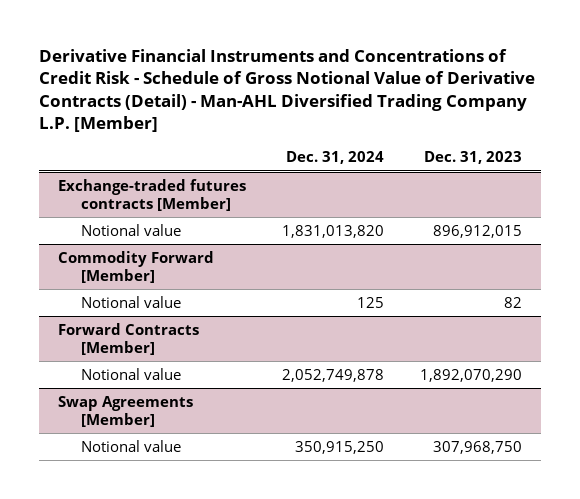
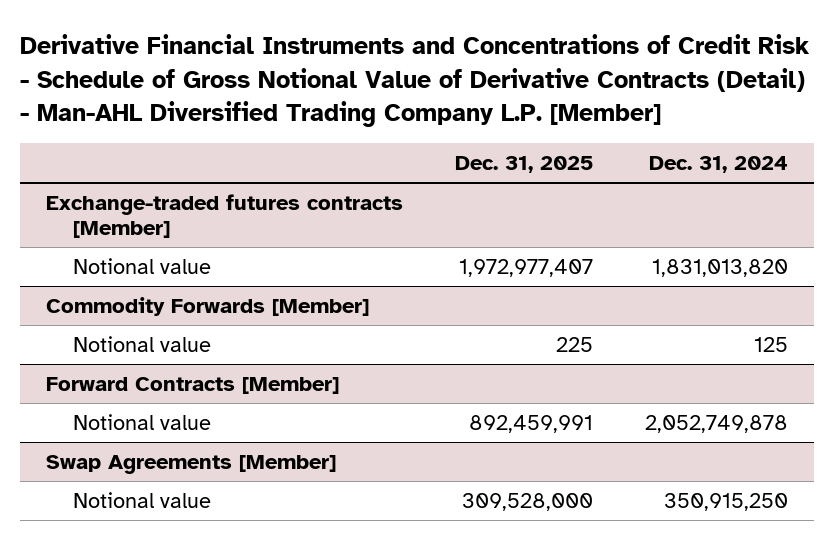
- | Dec. 31, 2024 | Dec. 31, 2023
+ | Dec. 31, 2025 | Dec. 31, 2024
- Commodity Forward [Member]
+ Commodity Forwards [Member]

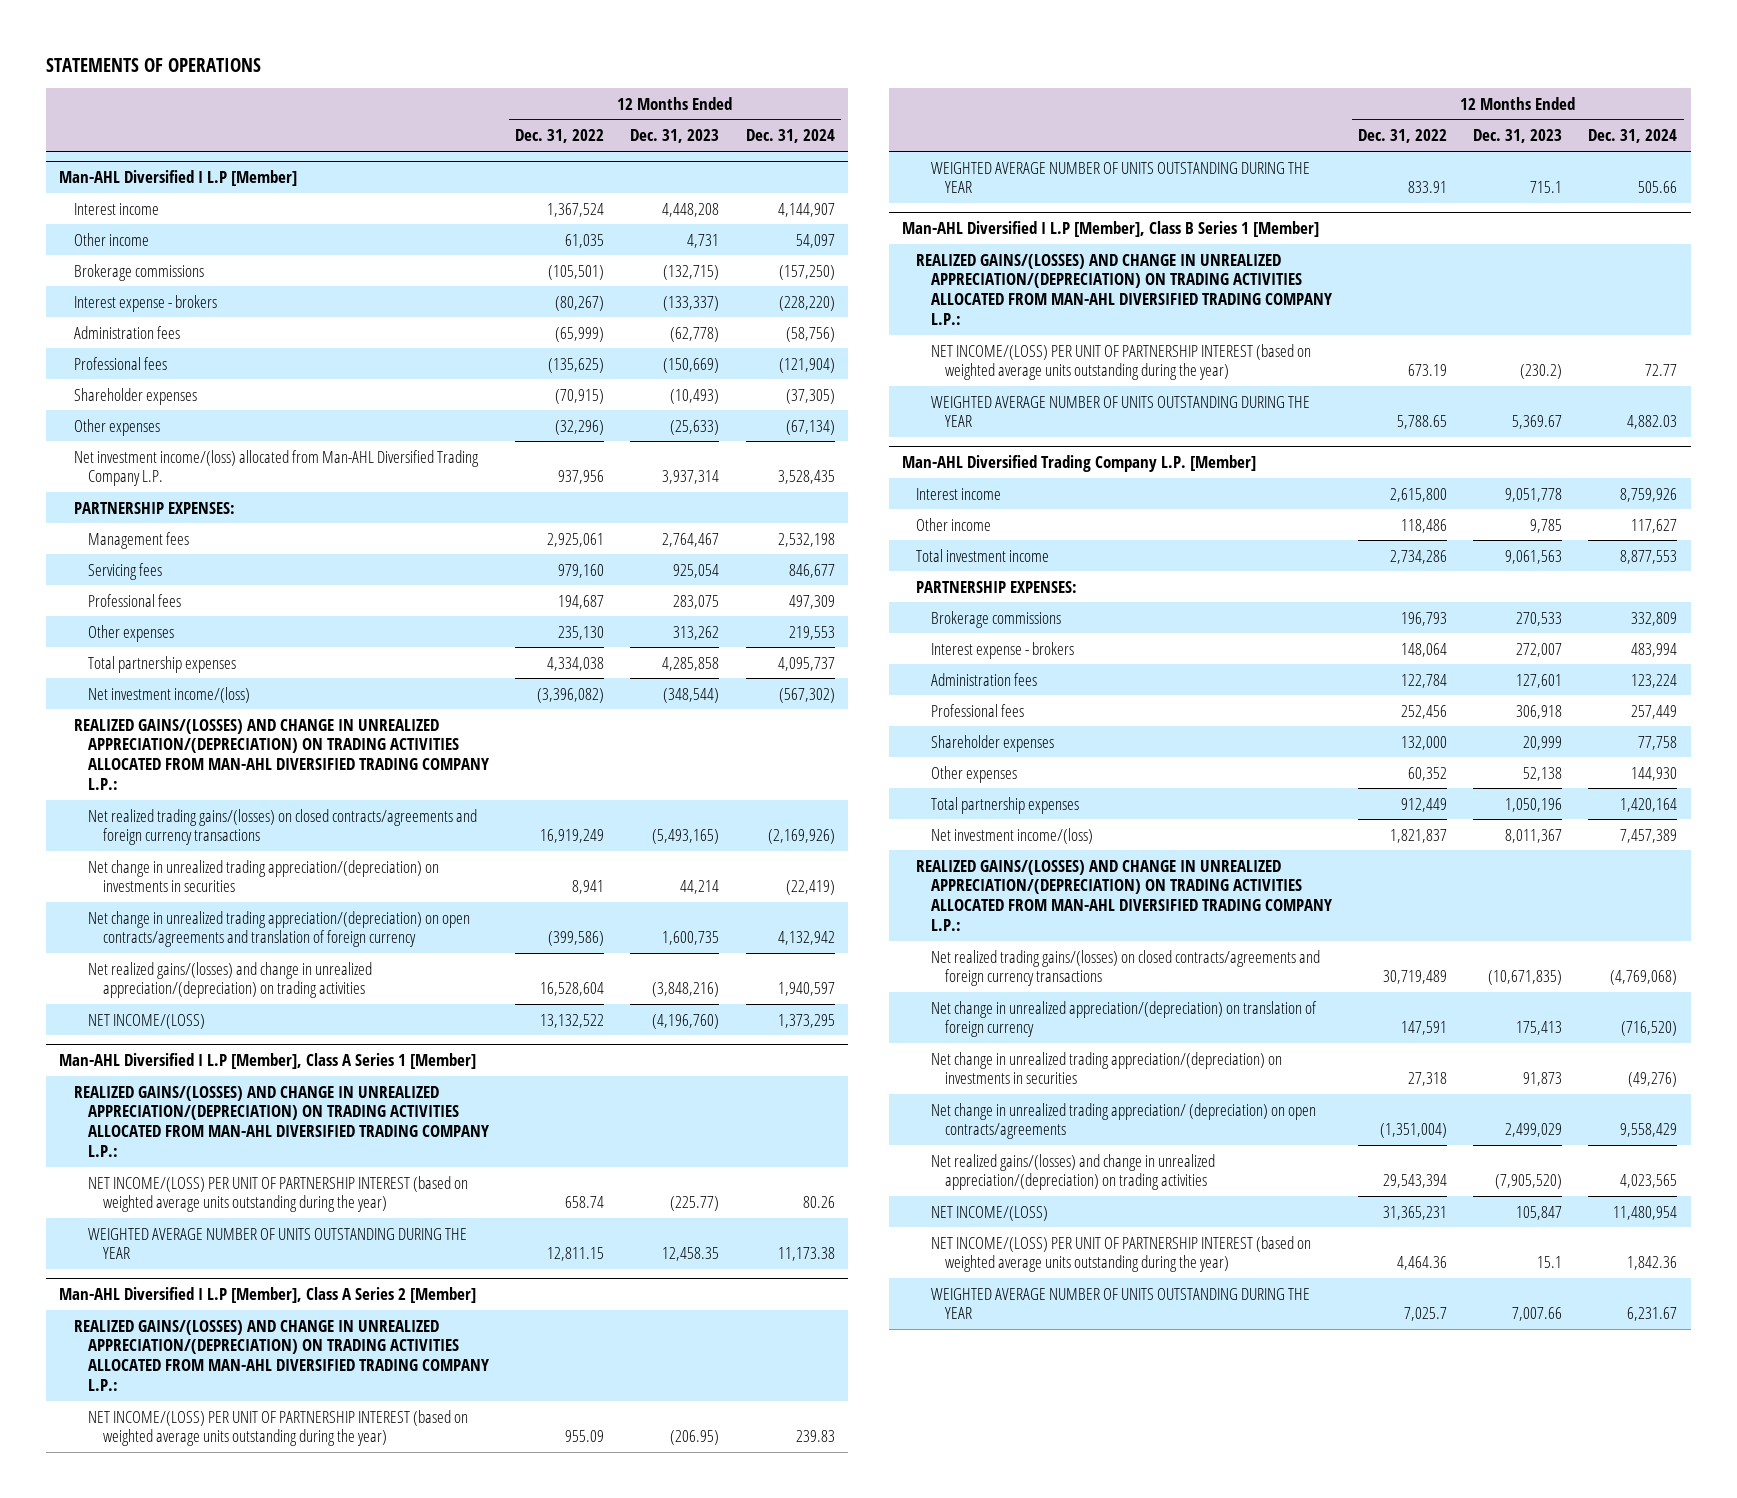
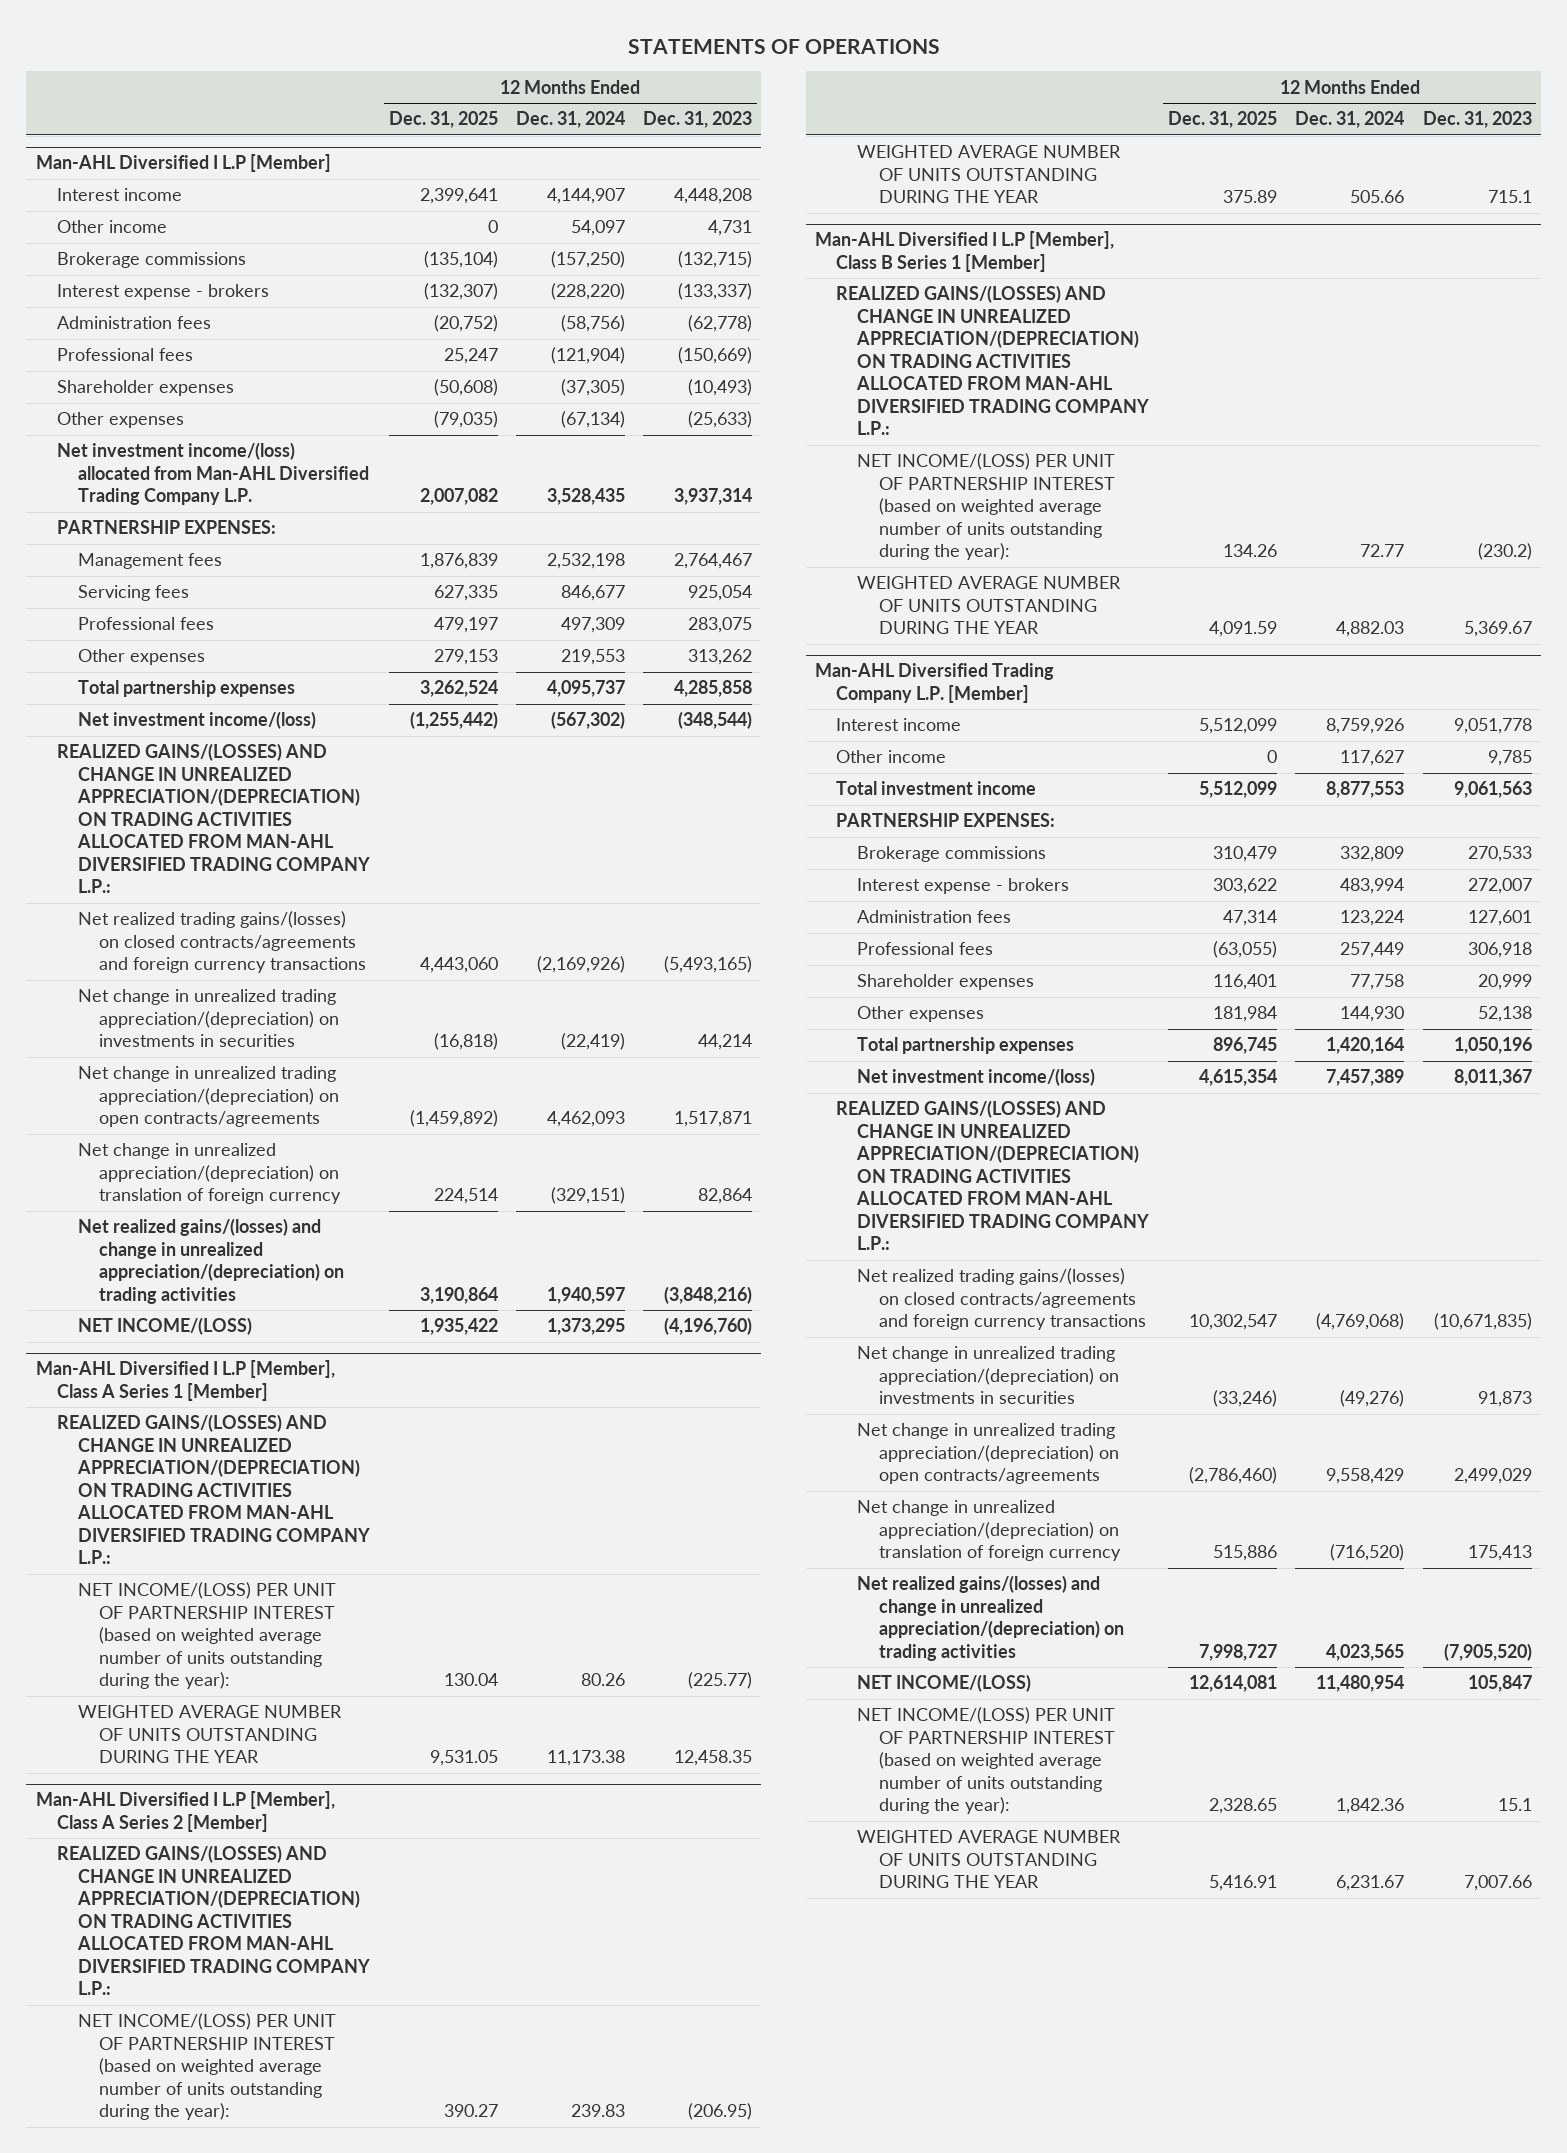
- | 12 Months Ended Dec. 31, 2022 | 12 Months Ended Dec. 31, 2023 | 12 Months Ended Dec. 31, 2024
+ | 12 Months Ended Dec. 31, 2025 | 12 Months Ended Dec. 31, 2024 | 12 Months Ended Dec. 31, 2023
@ Man-AHL Diversified I L.P [Member]
- Net change in unrealized trading appreciation/(depreciation) on open contracts/agreements and translation of foreign currency | (399,586) | 1,600,735 | 4,132,942
+ Net change in unrealized trading appreciation/(depreciation) on open contracts/agreements | (1,459,892) | 4,462,093 | 1,517,871
+ Net change in unrealized appreciation/(depreciation) on translation of foreign currency | 224,514 | (329,151) | 82,864
@ Man-AHL Diversified I L.P [Member], Class A Series 1 [Member]
- NET INCOME/(LOSS) PER UNIT OF PARTNERSHIP INTEREST (based on weighted average units outstanding during the year) | 658.74 | (225.77) | 80.26
+ NET INCOME/(LOSS) PER UNIT OF PARTNERSHIP INTEREST (based on weighted average number of units outstanding during the year): | 130.04 | 80.26 | (225.77)
@ Man-AHL Diversified I L.P [Member], Class A Series 2 [Member]
- NET INCOME/(LOSS) PER UNIT OF PARTNERSHIP INTEREST (based on weighted average units outstanding during the year) | 955.09 | (206.95) | 239.83
+ NET INCOME/(LOSS) PER UNIT OF PARTNERSHIP INTEREST (based on weighted average number of units outstanding during the year): | 390.27 | 239.83 | (206.95)
@ Man-AHL Diversified I L.P [Member], Class B Series 1 [Member]
- NET INCOME/(LOSS) PER UNIT OF PARTNERSHIP INTEREST (based on weighted average units outstanding during the year) | 673.19 | (230.2) | 72.77
+ NET INCOME/(LOSS) PER UNIT OF PARTNERSHIP INTEREST (based on weighted average number of units outstanding during the year): | 134.26 | 72.77 | (230.2)
@ Man-AHL Diversified Trading Company L.P. [Member]
- Net change in unrealized trading appreciation/ (depreciation) on open contracts/agreements | (1,351,004) | 2,499,029 | 9,558,429
+ Net change in unrealized trading appreciation/(depreciation) on open contracts/agreements | (2,786,460) | 9,558,429 | 2,499,029
moved down: Net change in unrealized appreciation/(depreciation) on translation of foreign currency | 515,886 | (716,520) | 175,413
- NET INCOME/(LOSS) PER UNIT OF PARTNERSHIP INTEREST (based on weighted average units outstanding during the year) | 4,464.36 | 15.1 | 1,842.36
+ NET INCOME/(LOSS) PER UNIT OF PARTNERSHIP INTEREST (based on weighted average number of units outstanding during the year): | 2,328.65 | 1,842.36 | 15.1

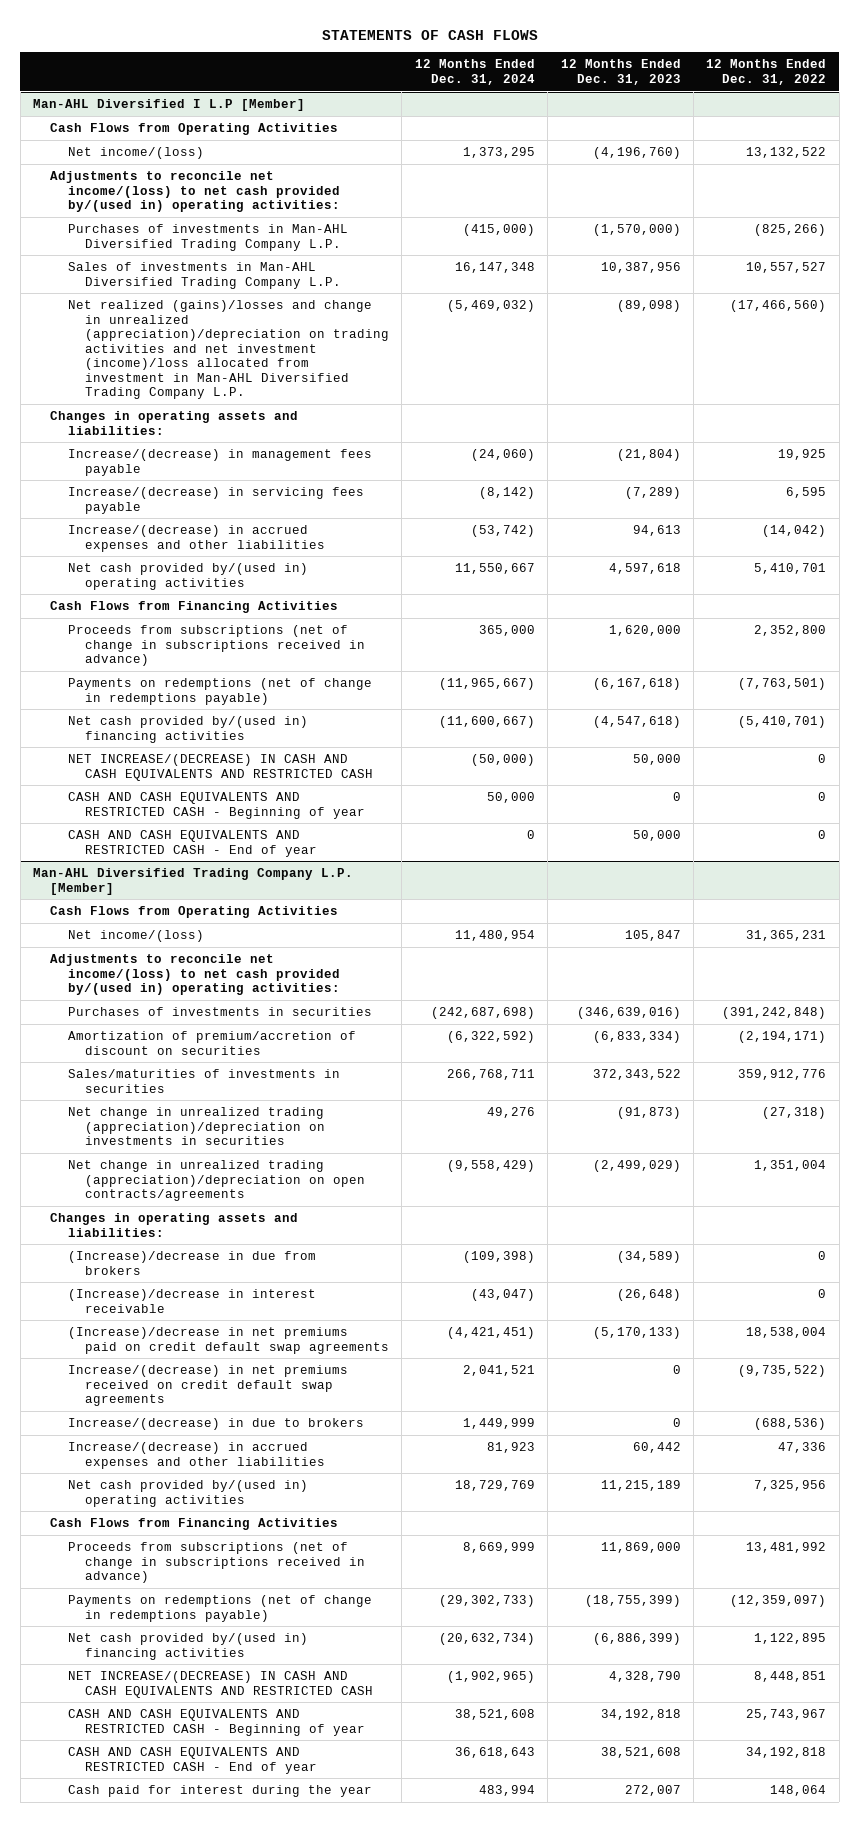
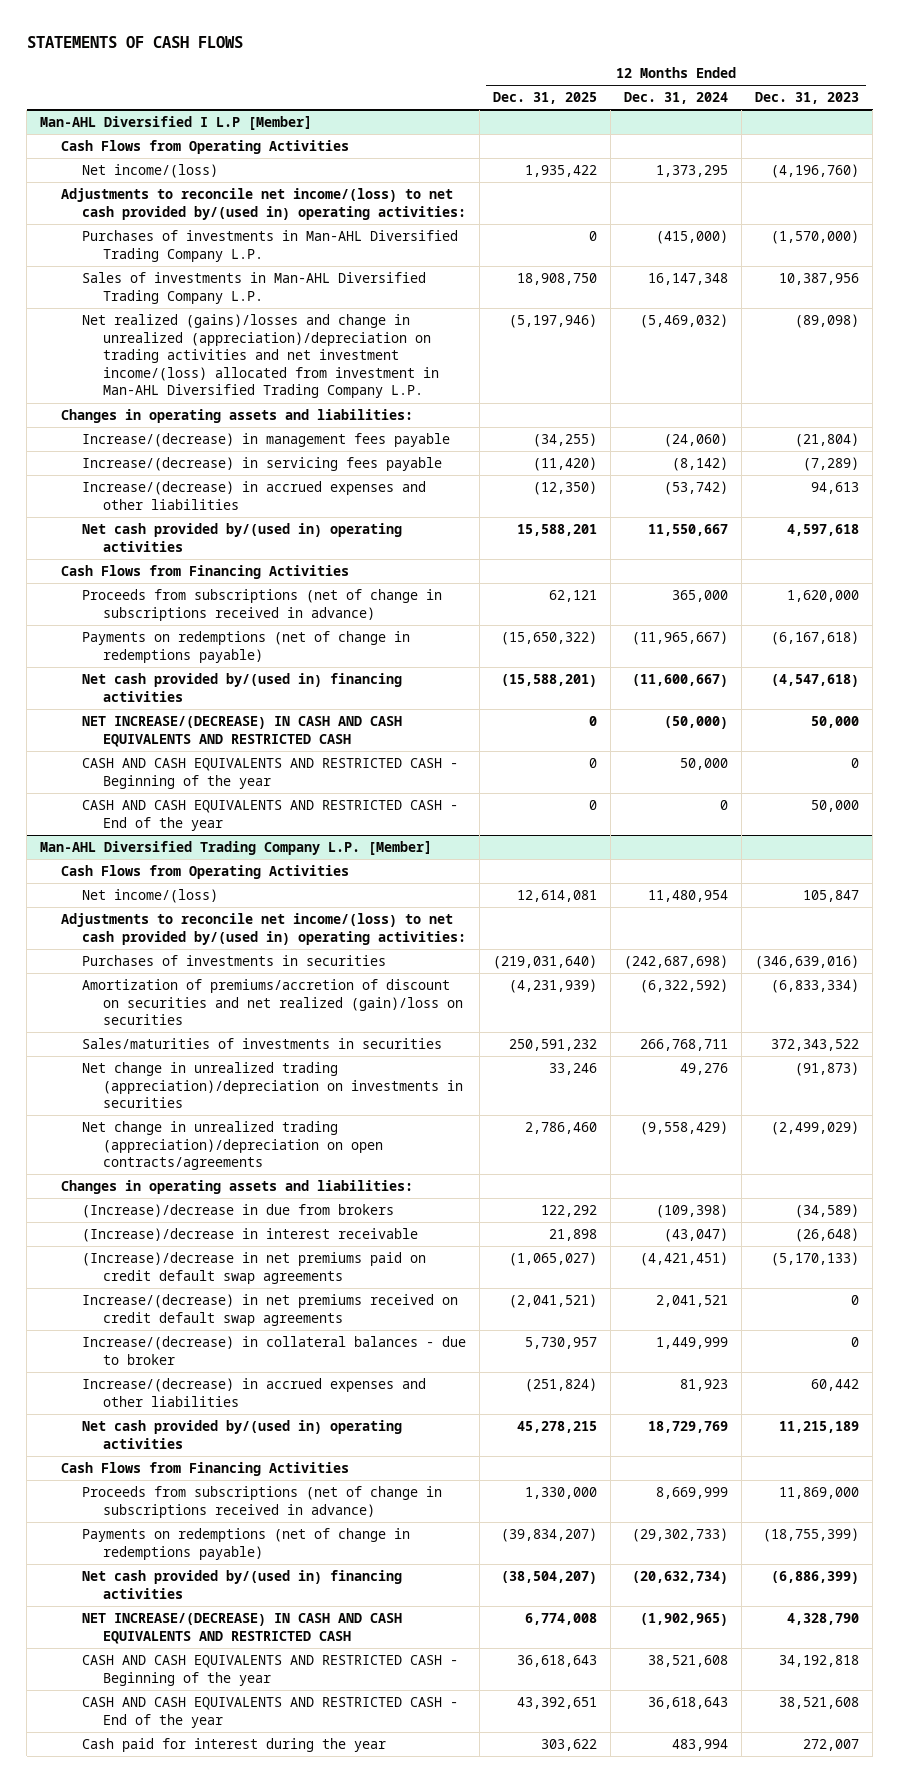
- | 12 Months Ended Dec. 31, 2024 | 12 Months Ended Dec. 31, 2023 | 12 Months Ended Dec. 31, 2022
+ | 12 Months Ended Dec. 31, 2025 | 12 Months Ended Dec. 31, 2024 | 12 Months Ended Dec. 31, 2023
@ Man-AHL Diversified I L.P [Member]
- Net realized (gains)/losses and change in unrealized (appreciation)/depreciation on trading activities and net investment (income)/loss allocated from investment in Man-AHL Diversified Trading Company L.P. | (5,469,032) | (89,098) | (17,466,560)
+ Net realized (gains)/losses and change in unrealized (appreciation)/depreciation on trading activities and net investment income/(loss) allocated from investment in Man-AHL Diversified Trading Company L.P. | (5,197,946) | (5,469,032) | (89,098)
- CASH AND CASH EQUIVALENTS AND RESTRICTED CASH - Beginning of year | 50,000 | 0 | 0
- CASH AND CASH EQUIVALENTS AND RESTRICTED CASH - End of year | 0 | 50,000 | 0
+ CASH AND CASH EQUIVALENTS AND RESTRICTED CASH - Beginning of the year | 0 | 50,000 | 0
+ CASH AND CASH EQUIVALENTS AND RESTRICTED CASH - End of the year | 0 | 0 | 50,000
@ Man-AHL Diversified Trading Company L.P. [Member]
- Amortization of premium/accretion of discount on securities | (6,322,592) | (6,833,334) | (2,194,171)
+ Amortization of premiums/accretion of discount on securities and net realized (gain)/loss on securities | (4,231,939) | (6,322,592) | (6,833,334)
- Increase/(decrease) in due to brokers | 1,449,999 | 0 | (688,536)
+ Increase/(decrease) in collateral balances - due to broker | 5,730,957 | 1,449,999 | 0
- CASH AND CASH EQUIVALENTS AND RESTRICTED CASH - Beginning of year | 38,521,608 | 34,192,818 | 25,743,967
- CASH AND CASH EQUIVALENTS AND RESTRICTED CASH - End of year | 36,618,643 | 38,521,608 | 34,192,818
+ CASH AND CASH EQUIVALENTS AND RESTRICTED CASH - Beginning of the year | 36,618,643 | 38,521,608 | 34,192,818
+ CASH AND CASH EQUIVALENTS AND RESTRICTED CASH - End of the year | 43,392,651 | 36,618,643 | 38,521,608

